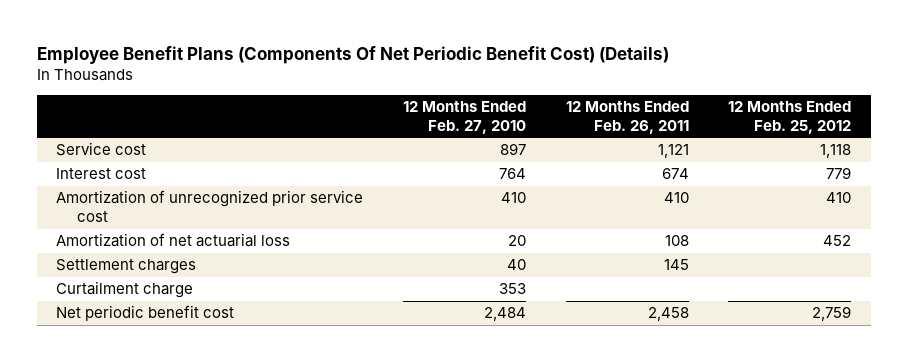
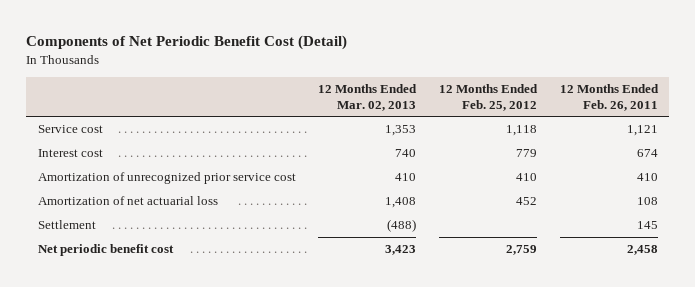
- Employee Benefit Plans (Components Of Net Periodic Benefit Cost) (Details)
+ Components of Net Periodic Benefit Cost (Detail)
- | 12 Months Ended Feb. 27, 2010 | 12 Months Ended Feb. 26, 2011 | 12 Months Ended Feb. 25, 2012
+ | 12 Months Ended Mar. 02, 2013 | 12 Months Ended Feb. 25, 2012 | 12 Months Ended Feb. 26, 2011
- Settlement charges | 40 | 145 |
- Curtailment charge | 353 | |
+ Settlement | (488) | | 145

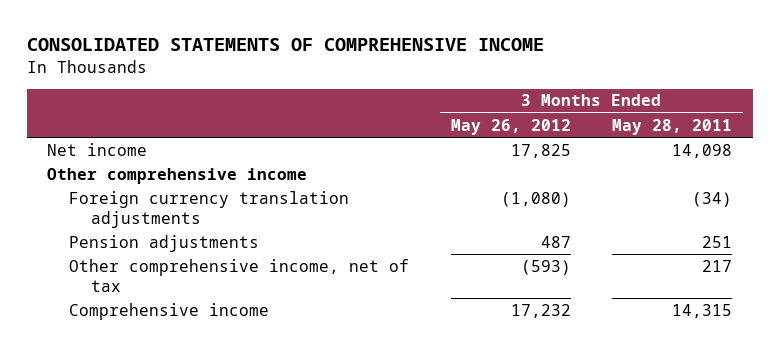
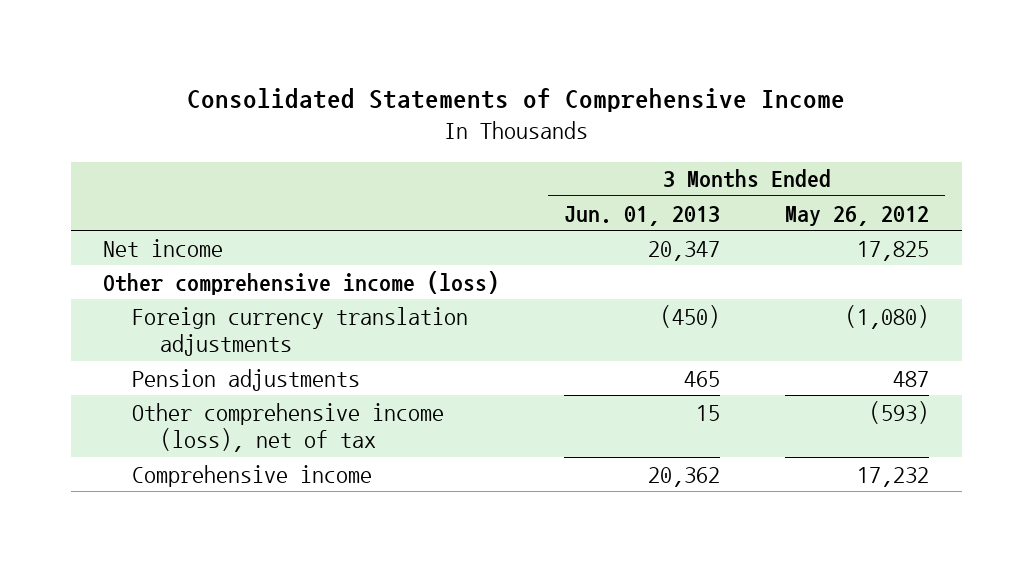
- CONSOLIDATED STATEMENTS OF COMPREHENSIVE INCOME
+ Consolidated Statements of Comprehensive Income
- | 3 Months Ended May 26, 2012 | 3 Months Ended May 28, 2011
+ | 3 Months Ended Jun. 01, 2013 | 3 Months Ended May 26, 2012
- Other comprehensive income
+ Other comprehensive income (loss)
- Other comprehensive income, net of tax | (593) | 217
+ Other comprehensive income (loss), net of tax | 15 | (593)

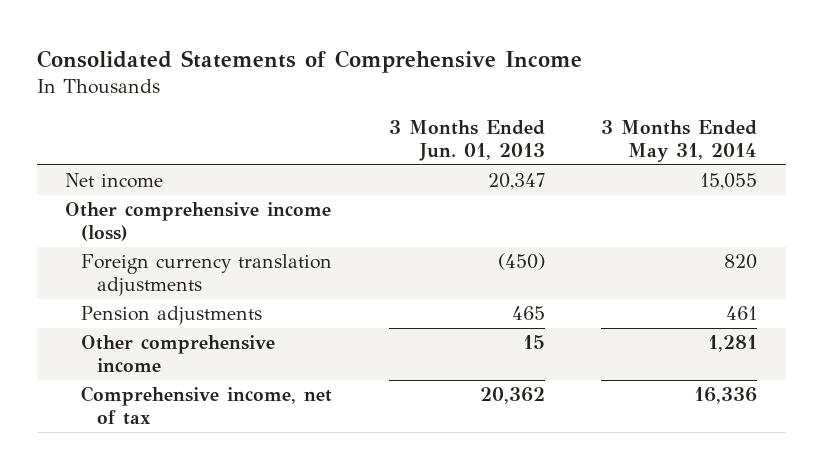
- | 3 Months Ended Jun. 01, 2013 | 3 Months Ended May 26, 2012
+ | 3 Months Ended Jun. 01, 2013 | 3 Months Ended May 31, 2014
- Other comprehensive income (loss), net of tax | 15 | (593)
- Comprehensive income | 20,362 | 17,232
+ Other comprehensive income | 15 | 1,281
+ Comprehensive income, net of tax | 20,362 | 16,336

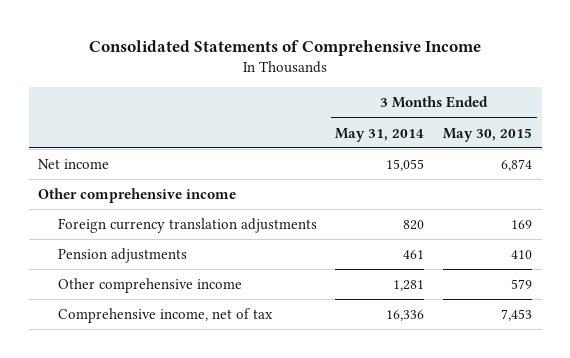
- | 3 Months Ended Jun. 01, 2013 | 3 Months Ended May 31, 2014
+ | 3 Months Ended May 31, 2014 | 3 Months Ended May 30, 2015
- Other comprehensive income (loss)
+ Other comprehensive income

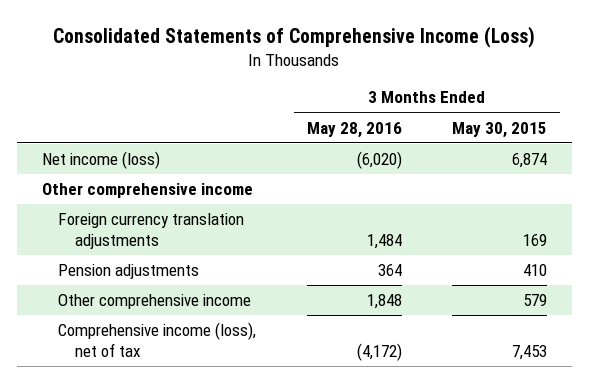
- Consolidated Statements of Comprehensive Income
+ Consolidated Statements of Comprehensive Income (Loss)
- | 3 Months Ended May 31, 2014 | 3 Months Ended May 30, 2015
+ | 3 Months Ended May 28, 2016 | 3 Months Ended May 30, 2015
- Net income | 15,055 | 6,874
+ Net income (loss) | (6,020) | 6,874
- Comprehensive income, net of tax | 16,336 | 7,453
+ Comprehensive income (loss), net of tax | (4,172) | 7,453

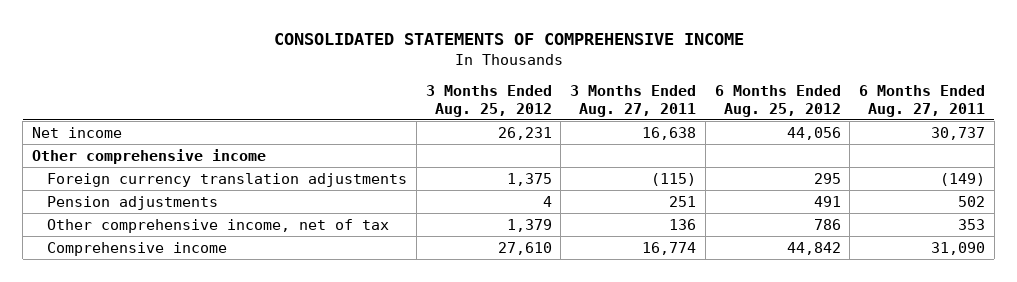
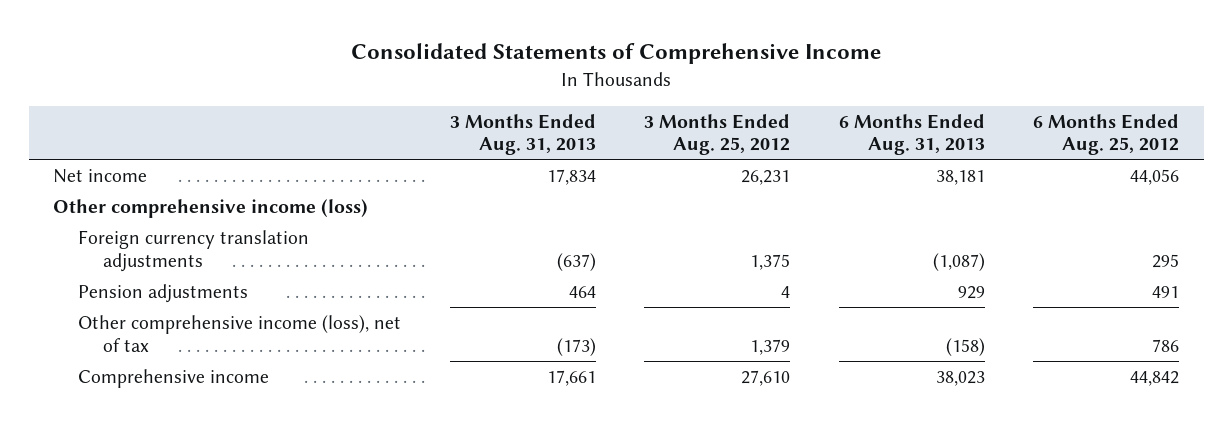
- CONSOLIDATED STATEMENTS OF COMPREHENSIVE INCOME
+ Consolidated Statements of Comprehensive Income
- | 3 Months Ended Aug. 25, 2012 | 3 Months Ended Aug. 27, 2011 | 6 Months Ended Aug. 25, 2012 | 6 Months Ended Aug. 27, 2011
+ | 3 Months Ended Aug. 31, 2013 | 3 Months Ended Aug. 25, 2012 | 6 Months Ended Aug. 31, 2013 | 6 Months Ended Aug. 25, 2012
- Other comprehensive income
+ Other comprehensive income (loss)
- Other comprehensive income, net of tax | 1,379 | 136 | 786 | 353
+ Other comprehensive income (loss), net of tax | (173) | 1,379 | (158) | 786

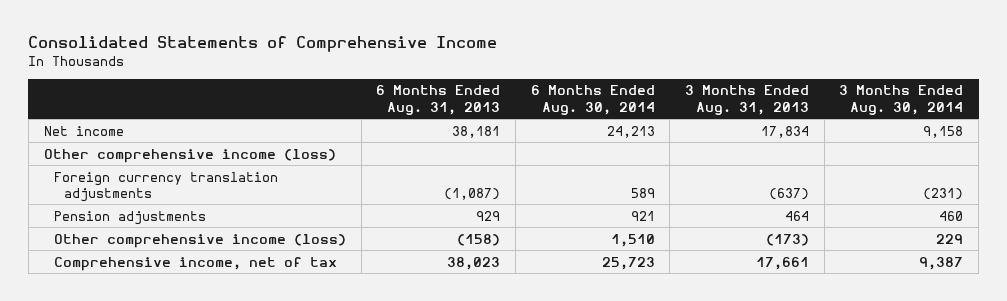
- | 3 Months Ended Aug. 31, 2013 | 3 Months Ended Aug. 25, 2012 | 6 Months Ended Aug. 31, 2013 | 6 Months Ended Aug. 25, 2012
+ | 6 Months Ended Aug. 31, 2013 | 6 Months Ended Aug. 30, 2014 | 3 Months Ended Aug. 31, 2013 | 3 Months Ended Aug. 30, 2014
- Other comprehensive income (loss), net of tax | (173) | 1,379 | (158) | 786
- Comprehensive income | 17,661 | 27,610 | 38,023 | 44,842
+ Other comprehensive income (loss) | (158) | 1,510 | (173) | 229
+ Comprehensive income, net of tax | 38,023 | 25,723 | 17,661 | 9,387

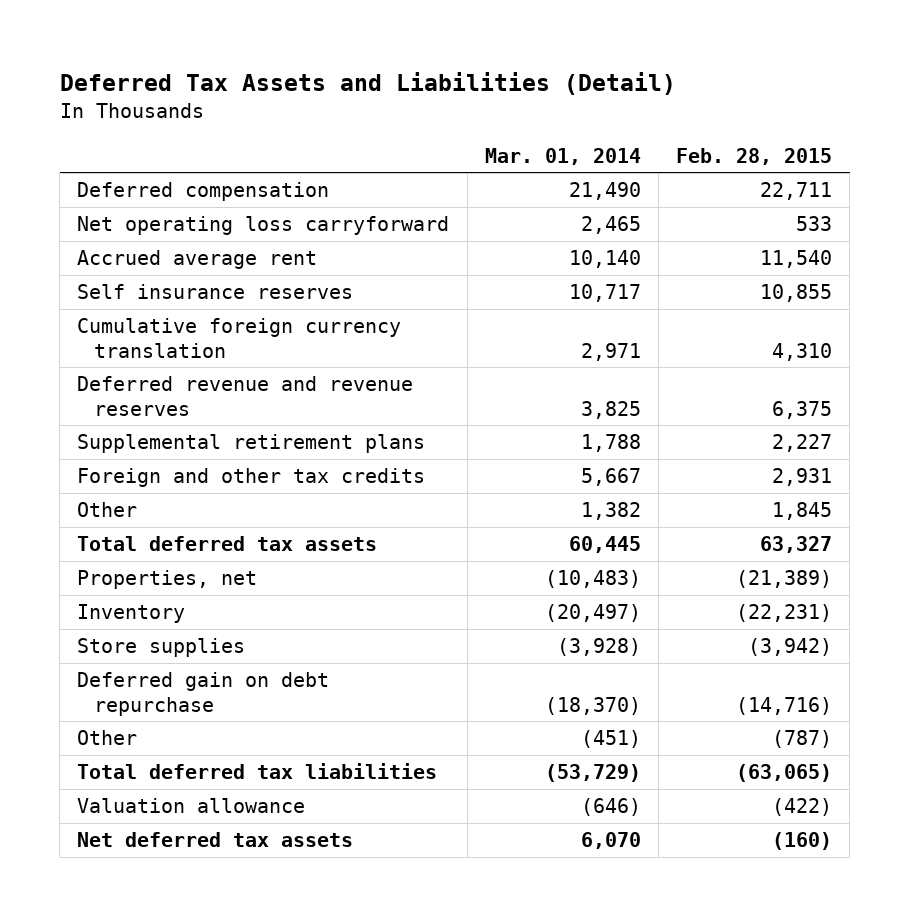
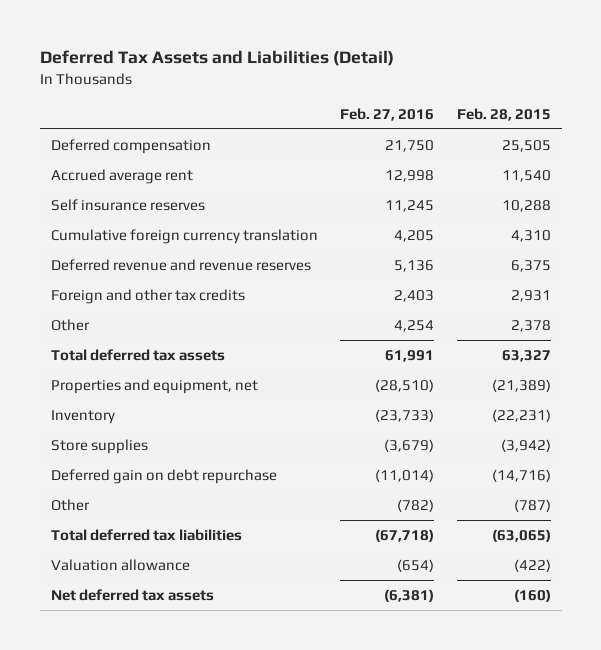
- | Mar. 01, 2014 | Feb. 28, 2015
+ | Feb. 27, 2016 | Feb. 28, 2015
- Deferred compensation | 21,490 | 22,711
- Net operating loss carryforward | 2,465 | 533
+ Deferred compensation | 21,750 | 25,505
- Self insurance reserves | 10,717 | 10,855
+ Self insurance reserves | 11,245 | 10,288
- Supplemental retirement plans | 1,788 | 2,227
- Other | 1,382 | 1,845
+ Other | 4,254 | 2,378
- Properties, net | (10,483) | (21,389)
+ Properties and equipment, net | (28,510) | (21,389)

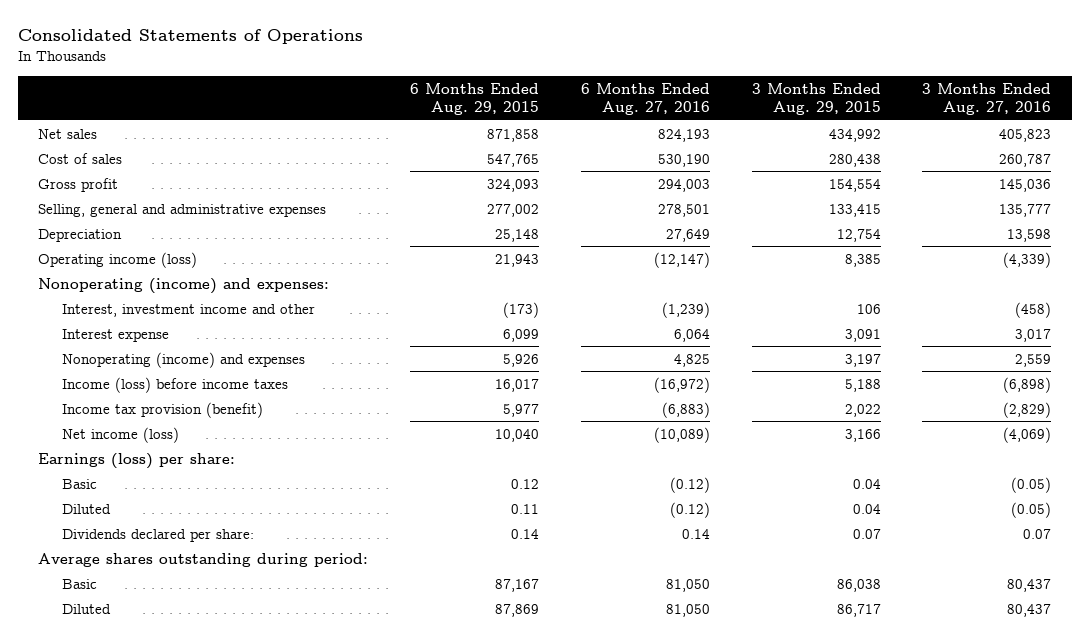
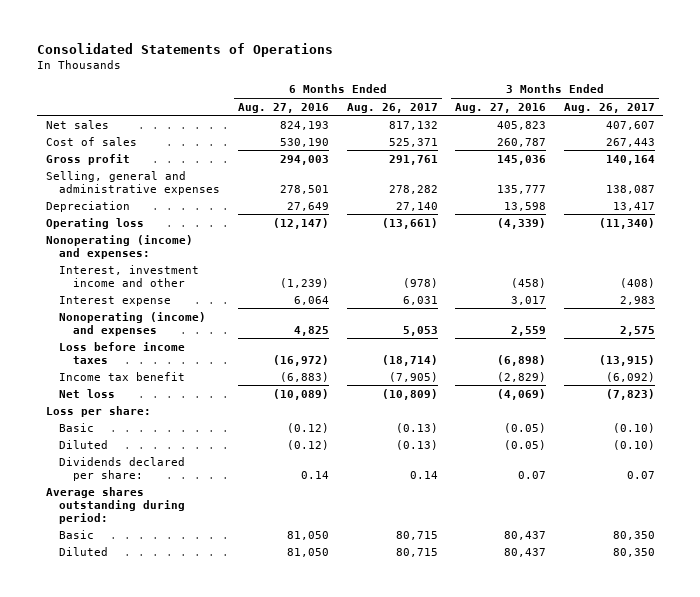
- | 6 Months Ended Aug. 29, 2015 | 6 Months Ended Aug. 27, 2016 | 3 Months Ended Aug. 29, 2015 | 3 Months Ended Aug. 27, 2016
+ | 6 Months Ended Aug. 27, 2016 | 6 Months Ended Aug. 26, 2017 | 3 Months Ended Aug. 27, 2016 | 3 Months Ended Aug. 26, 2017
- Operating income (loss) | 21,943 | (12,147) | 8,385 | (4,339)
+ Operating loss | (12,147) | (13,661) | (4,339) | (11,340)
- Income (loss) before income taxes | 16,017 | (16,972) | 5,188 | (6,898)
- Income tax provision (benefit) | 5,977 | (6,883) | 2,022 | (2,829)
- Net income (loss) | 10,040 | (10,089) | 3,166 | (4,069)
- Earnings (loss) per share:
+ Loss before income taxes | (16,972) | (18,714) | (6,898) | (13,915)
+ Income tax benefit | (6,883) | (7,905) | (2,829) | (6,092)
+ Net loss | (10,089) | (10,809) | (4,069) | (7,823)
+ Loss per share:

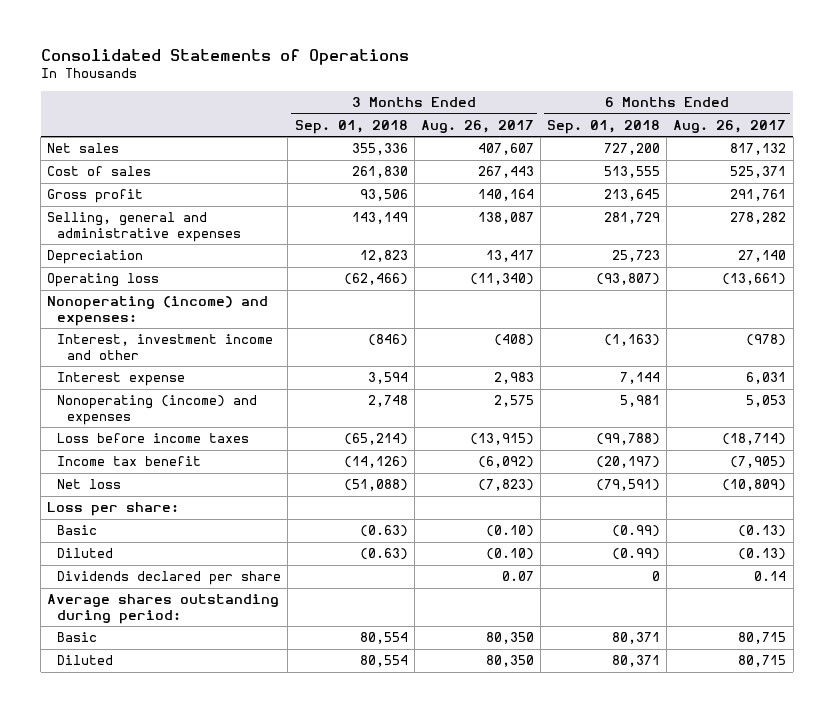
- | 6 Months Ended Aug. 27, 2016 | 6 Months Ended Aug. 26, 2017 | 3 Months Ended Aug. 27, 2016 | 3 Months Ended Aug. 26, 2017
+ | 3 Months Ended Sep. 01, 2018 | 3 Months Ended Aug. 26, 2017 | 6 Months Ended Sep. 01, 2018 | 6 Months Ended Aug. 26, 2017
- Dividends declared per share: | 0.14 | 0.14 | 0.07 | 0.07
+ Dividends declared per share | | 0.07 | 0 | 0.14

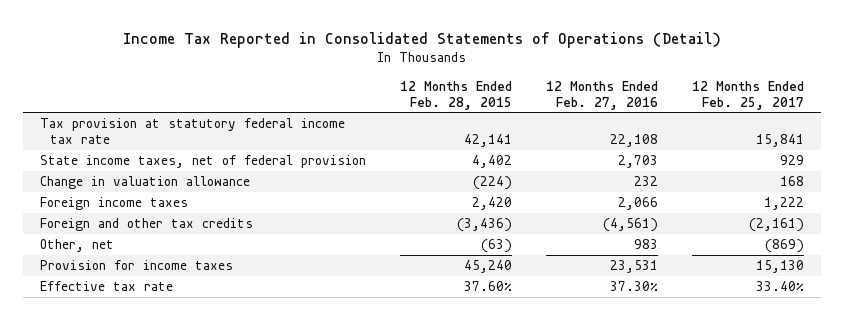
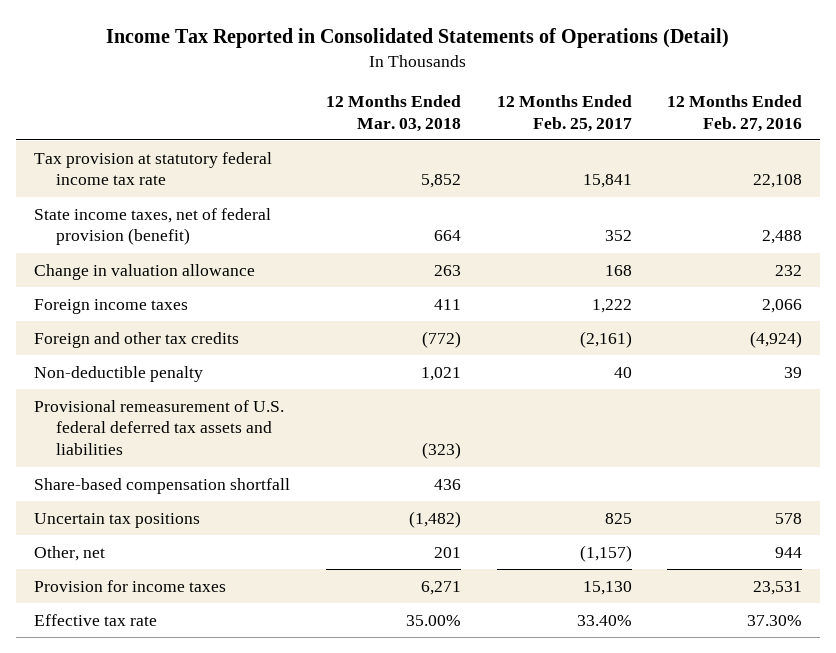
- | 12 Months Ended Feb. 28, 2015 | 12 Months Ended Feb. 27, 2016 | 12 Months Ended Feb. 25, 2017
+ | 12 Months Ended Mar. 03, 2018 | 12 Months Ended Feb. 25, 2017 | 12 Months Ended Feb. 27, 2016
- State income taxes, net of federal provision | 4,402 | 2,703 | 929
+ State income taxes, net of federal provision (benefit) | 664 | 352 | 2,488
- Foreign and other tax credits | (3,436) | (4,561) | (2,161)
- Other, net | (63) | 983 | (869)
+ Foreign and other tax credits | (772) | (2,161) | (4,924)
+ Non-deductible penalty | 1,021 | 40 | 39
+ Provisional remeasurement of U.S. federal deferred tax assets and liabilities | (323) | |
+ Share-based compensation shortfall | 436 | |
+ Uncertain tax positions | (1,482) | 825 | 578
+ Other, net | 201 | (1,157) | 944

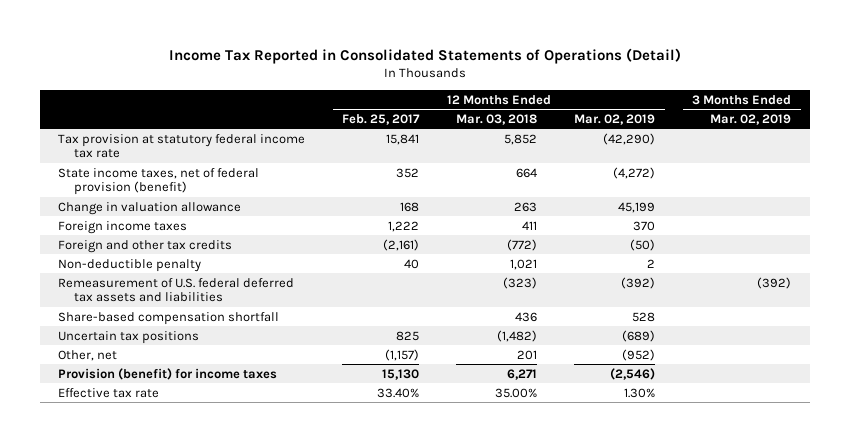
- | 12 Months Ended Mar. 03, 2018 | 12 Months Ended Feb. 25, 2017 | 12 Months Ended Feb. 27, 2016
+ | 12 Months Ended Feb. 25, 2017 | 12 Months Ended Mar. 03, 2018 | 12 Months Ended Mar. 02, 2019 | 3 Months Ended Mar. 02, 2019
- Provisional remeasurement of U.S. federal deferred tax assets and liabilities | (323) | |
+ Remeasurement of U.S. federal deferred tax assets and liabilities | | (323) | (392) | (392)
- Provision for income taxes | 6,271 | 15,130 | 23,531
+ Provision (benefit) for income taxes | 15,130 | 6,271 | (2,546) |

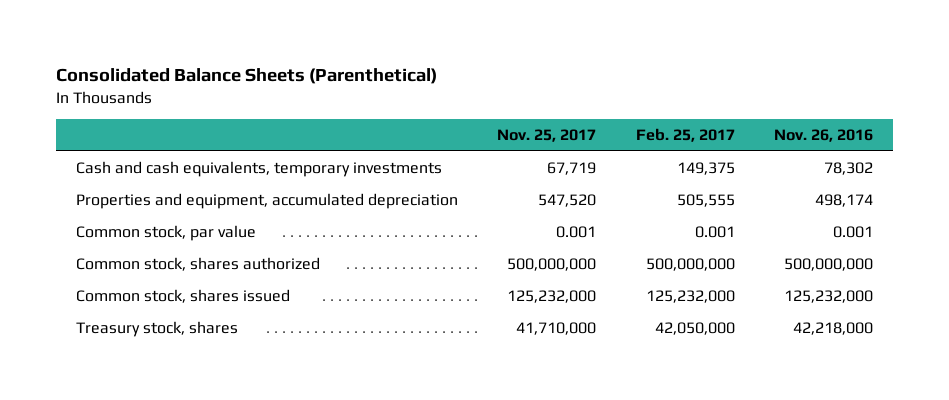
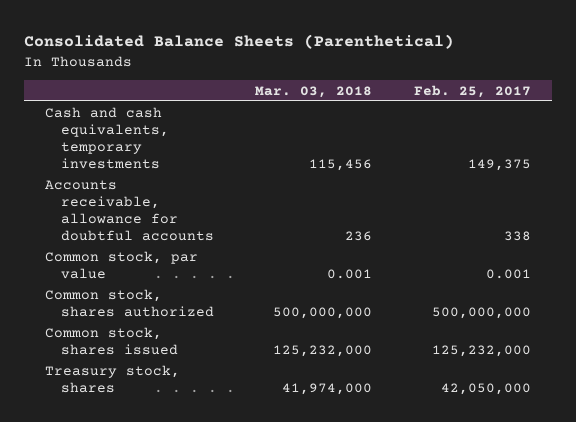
- | Nov. 25, 2017 | Feb. 25, 2017 | Nov. 26, 2016
+ | Mar. 03, 2018 | Feb. 25, 2017
- Properties and equipment, accumulated depreciation | 547,520 | 505,555 | 498,174
+ Accounts receivable, allowance for doubtful accounts | 236 | 338

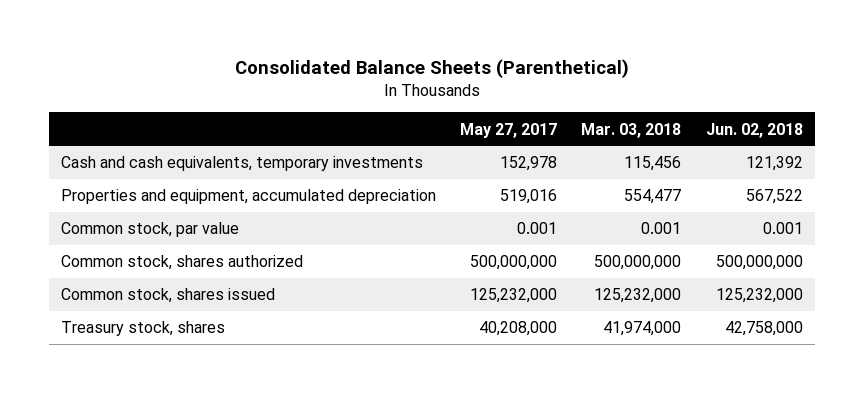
- | Mar. 03, 2018 | Feb. 25, 2017
+ | May 27, 2017 | Mar. 03, 2018 | Jun. 02, 2018
- Accounts receivable, allowance for doubtful accounts | 236 | 338
+ Properties and equipment, accumulated depreciation | 519,016 | 554,477 | 567,522

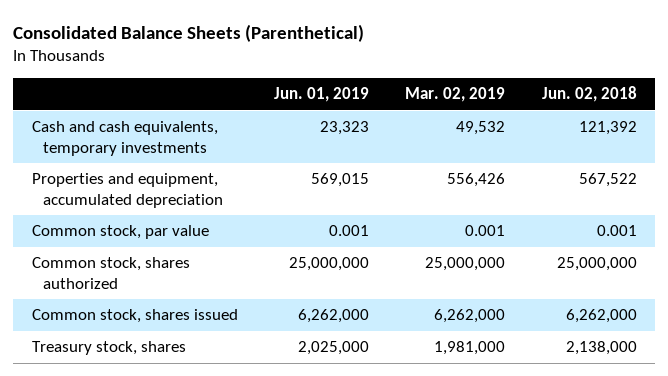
- | May 27, 2017 | Mar. 03, 2018 | Jun. 02, 2018
+ | Jun. 01, 2019 | Mar. 02, 2019 | Jun. 02, 2018
- Common stock, shares authorized | 500,000,000 | 500,000,000 | 500,000,000
- Common stock, shares issued | 125,232,000 | 125,232,000 | 125,232,000
- Treasury stock, shares | 40,208,000 | 41,974,000 | 42,758,000
+ Common stock, shares authorized | 25,000,000 | 25,000,000 | 25,000,000
+ Common stock, shares issued | 6,262,000 | 6,262,000 | 6,262,000
+ Treasury stock, shares | 2,025,000 | 1,981,000 | 2,138,000

